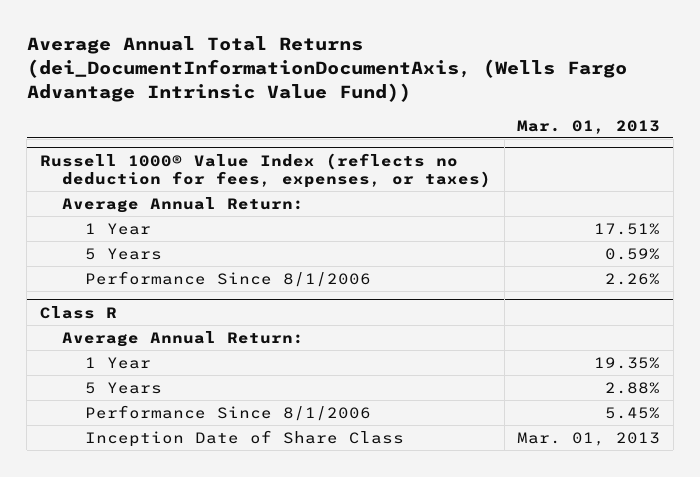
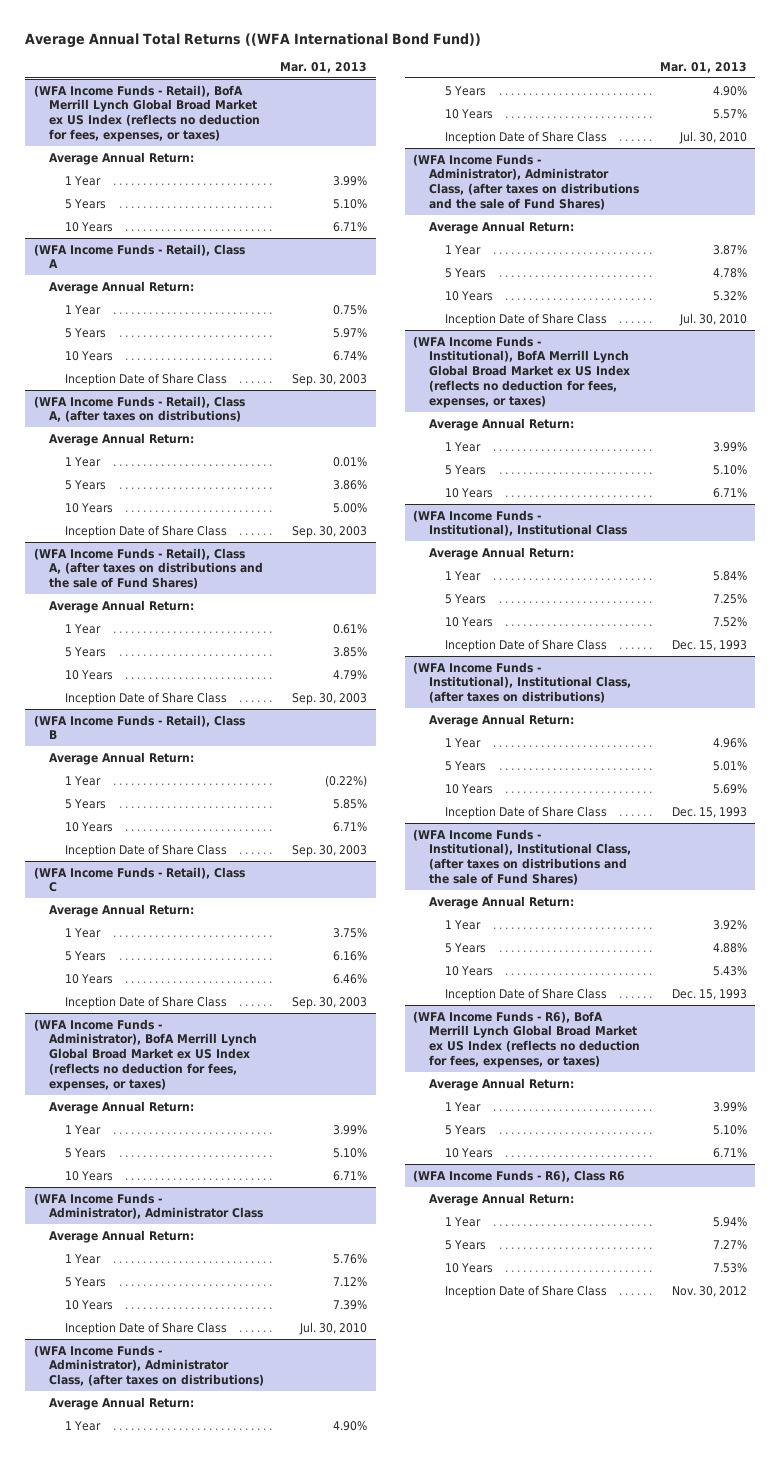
- Average Annual Total Returns (dei_DocumentInformationDocumentAxis, (Wells Fargo Advantage Intrinsic Value Fund))
+ Average Annual Total Returns ((WFA International Bond Fund))
- Russell 1000® Value Index (reflects no deduction for fees, expenses, or taxes)
+ (WFA Income Funds - Retail), BofA Merrill Lynch Global Broad Market ex US Index (reflects no deduction for fees, expenses, or taxes)
- 1 Year | 17.51%
- 5 Years | 0.59%
- Performance Since 8/1/2006 | 2.26%
- Class R
+ 1 Year | 3.99%
+ 5 Years | 5.10%
+ 10 Years | 6.71%
+ (WFA Income Funds - Retail), Class A
- 1 Year | 19.35%
- 5 Years | 2.88%
- Performance Since 8/1/2006 | 5.45%
- Inception Date of Share Class | Mar. 01, 2013
+ 1 Year | 0.75%
+ 5 Years | 5.97%
+ 10 Years | 6.74%
+ Inception Date of Share Class | Sep. 30, 2003
+ (WFA Income Funds - Retail), Class A, (after taxes on distributions)
+ Average Annual Return:
+ 1 Year | 0.01%
+ 5 Years | 3.86%
+ 10 Years | 5.00%
+ Inception Date of Share Class | Sep. 30, 2003
+ (WFA Income Funds - Retail), Class A, (after taxes on distributions and the sale of Fund Shares)
+ Average Annual Return:
+ 1 Year | 0.61%
+ 5 Years | 3.85%
+ 10 Years | 4.79%
+ Inception Date of Share Class | Sep. 30, 2003
+ (WFA Income Funds - Retail), Class B
+ Average Annual Return:
+ 1 Year | (0.22%)
+ 5 Years | 5.85%
+ 10 Years | 6.71%
+ Inception Date of Share Class | Sep. 30, 2003
+ (WFA Income Funds - Retail), Class C
+ Average Annual Return:
+ 1 Year | 3.75%
+ 5 Years | 6.16%
+ 10 Years | 6.46%
+ Inception Date of Share Class | Sep. 30, 2003
+ (WFA Income Funds - Administrator), BofA Merrill Lynch Global Broad Market ex US Index (reflects no deduction for fees, expenses, or taxes)
+ Average Annual Return:
+ 1 Year | 3.99%
+ 5 Years | 5.10%
+ 10 Years | 6.71%
+ (WFA Income Funds - Administrator), Administrator Class
+ Average Annual Return:
+ 1 Year | 5.76%
+ 5 Years | 7.12%
+ 10 Years | 7.39%
+ Inception Date of Share Class | Jul. 30, 2010
+ (WFA Income Funds - Administrator), Administrator Class, (after taxes on distributions)
+ Average Annual Return:
+ 1 Year | 4.90%
+ 5 Years | 4.90%
+ 10 Years | 5.57%
+ Inception Date of Share Class | Jul. 30, 2010
+ (WFA Income Funds - Administrator), Administrator Class, (after taxes on distributions and the sale of Fund Shares)
+ Average Annual Return:
+ 1 Year | 3.87%
+ 5 Years | 4.78%
+ 10 Years | 5.32%
+ Inception Date of Share Class | Jul. 30, 2010
+ (WFA Income Funds - Institutional), BofA Merrill Lynch Global Broad Market ex US Index (reflects no deduction for fees, expenses, or taxes)
+ Average Annual Return:
+ 1 Year | 3.99%
+ 5 Years | 5.10%
+ 10 Years | 6.71%
+ (WFA Income Funds - Institutional), Institutional Class
+ Average Annual Return:
+ 1 Year | 5.84%
+ 5 Years | 7.25%
+ 10 Years | 7.52%
+ Inception Date of Share Class | Dec. 15, 1993
+ (WFA Income Funds - Institutional), Institutional Class, (after taxes on distributions)
+ Average Annual Return:
+ 1 Year | 4.96%
+ 5 Years | 5.01%
+ 10 Years | 5.69%
+ Inception Date of Share Class | Dec. 15, 1993
+ (WFA Income Funds - Institutional), Institutional Class, (after taxes on distributions and the sale of Fund Shares)
+ Average Annual Return:
+ 1 Year | 3.92%
+ 5 Years | 4.88%
+ 10 Years | 5.43%
+ Inception Date of Share Class | Dec. 15, 1993
+ (WFA Income Funds - R6), BofA Merrill Lynch Global Broad Market ex US Index (reflects no deduction for fees, expenses, or taxes)
+ Average Annual Return:
+ 1 Year | 3.99%
+ 5 Years | 5.10%
+ 10 Years | 6.71%
+ (WFA Income Funds - R6), Class R6
+ Average Annual Return:
+ 1 Year | 5.94%
+ 5 Years | 7.27%
+ 10 Years | 7.53%
+ Inception Date of Share Class | Nov. 30, 2012

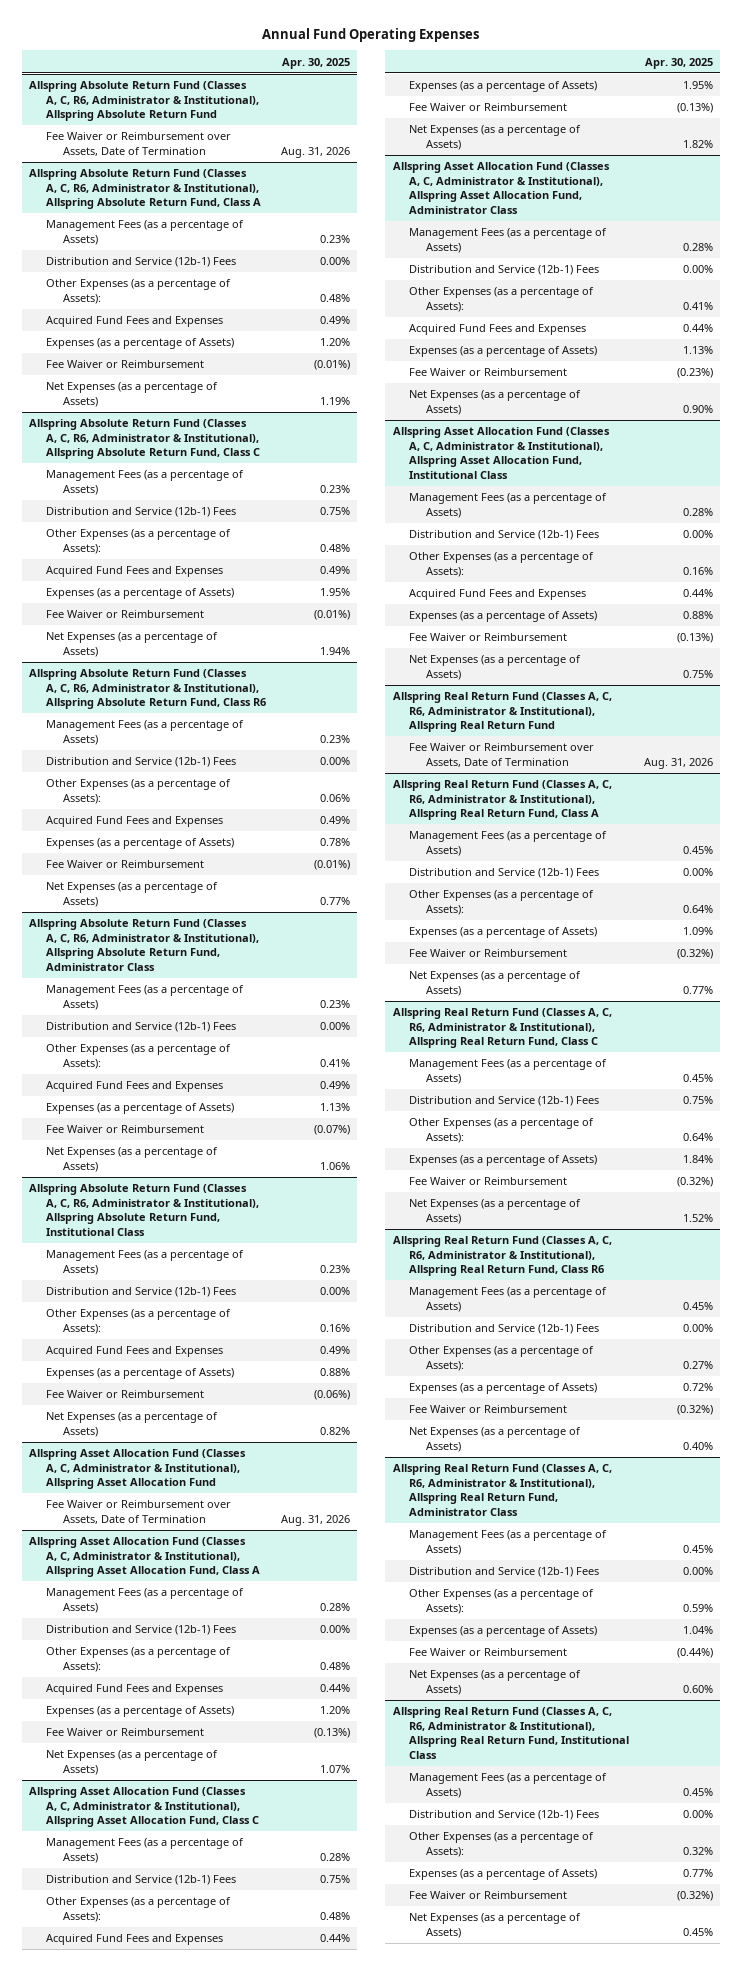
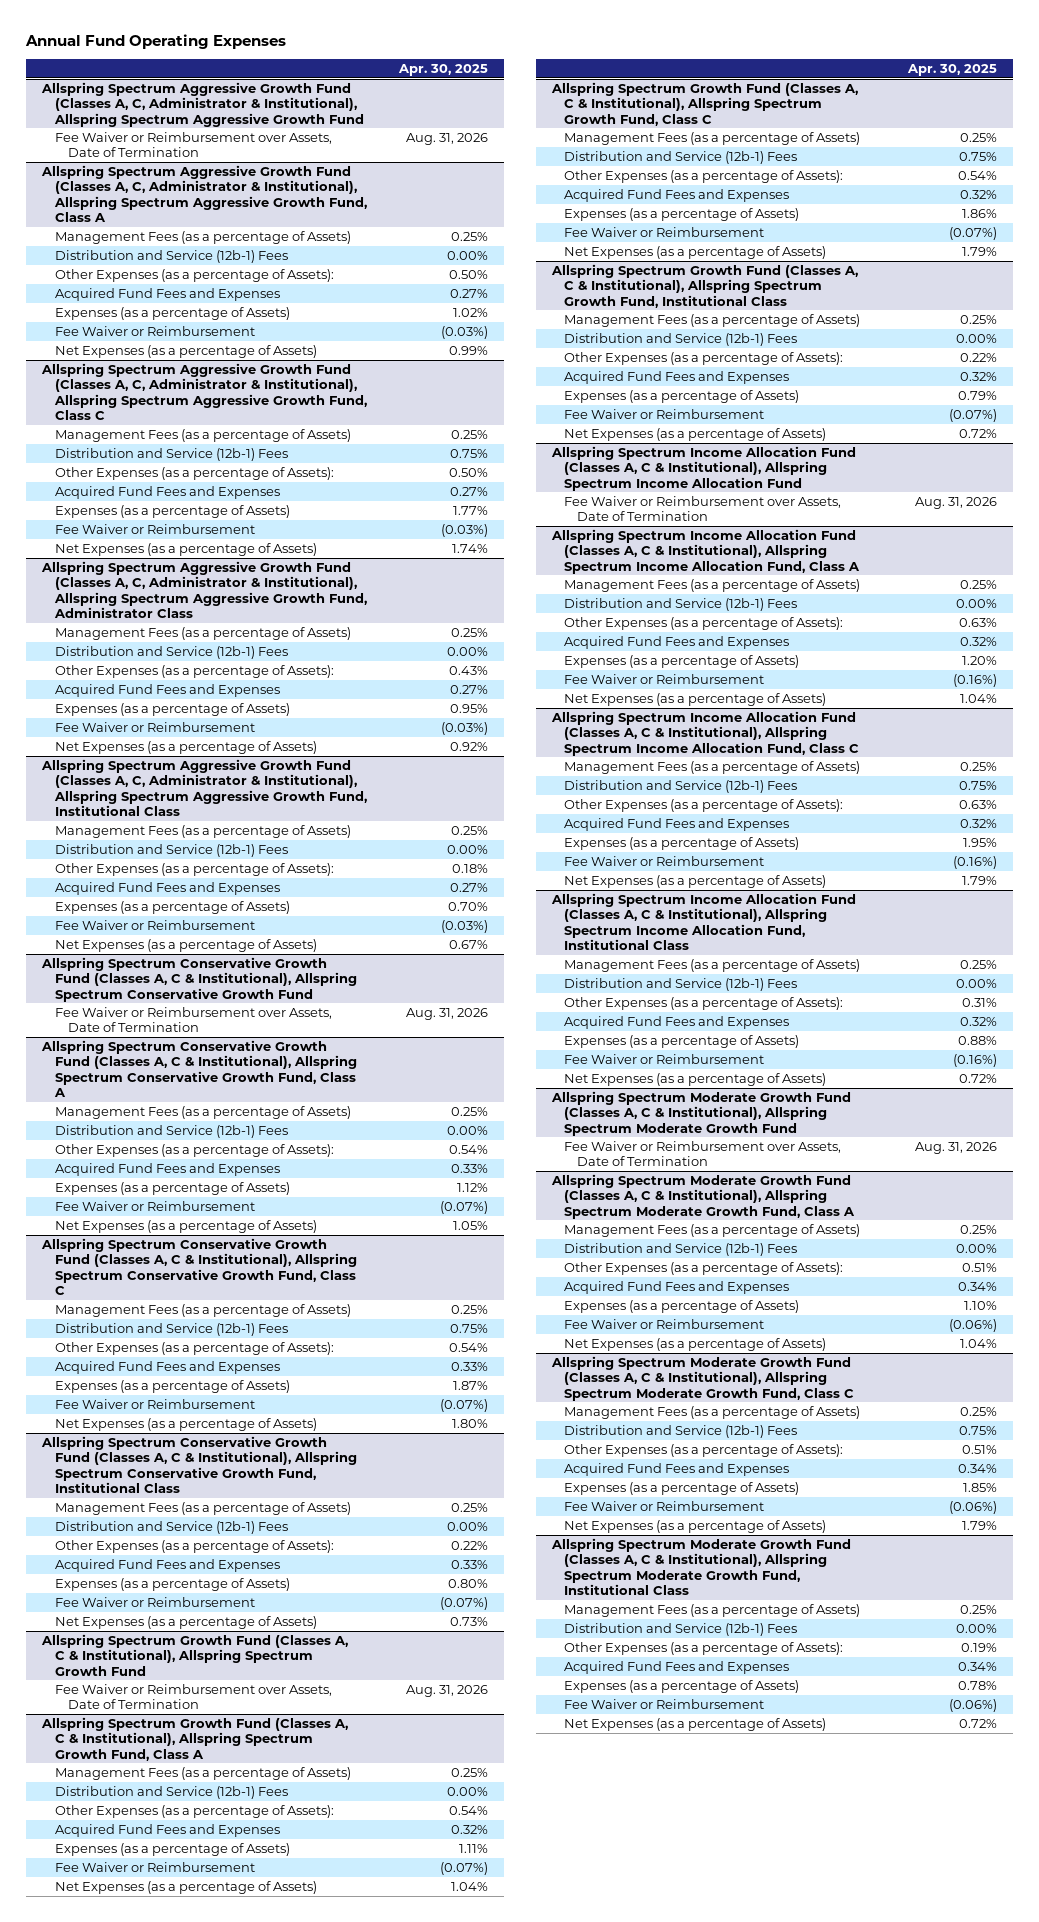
- Allspring Absolute Return Fund (Classes A, C, R6, Administrator & Institutional), Allspring Absolute Return Fund
+ Allspring Spectrum Aggressive Growth Fund (Classes A, C, Administrator & Institutional), Allspring Spectrum Aggressive Growth Fund
- Allspring Absolute Return Fund (Classes A, C, R6, Administrator & Institutional), Allspring Absolute Return Fund, Class A
- Management Fees (as a percentage of Assets) | 0.23%
+ Allspring Spectrum Aggressive Growth Fund (Classes A, C, Administrator & Institutional), Allspring Spectrum Aggressive Growth Fund, Class A
+ Management Fees (as a percentage of Assets) | 0.25%
- Other Expenses (as a percentage of Assets): | 0.48%
- Acquired Fund Fees and Expenses | 0.49%
- Expenses (as a percentage of Assets) | 1.20%
- Fee Waiver or Reimbursement | (0.01%)
- Net Expenses (as a percentage of Assets) | 1.19%
- Allspring Absolute Return Fund (Classes A, C, R6, Administrator & Institutional), Allspring Absolute Return Fund, Class C
- Management Fees (as a percentage of Assets) | 0.23%
+ Other Expenses (as a percentage of Assets): | 0.50%
+ Acquired Fund Fees and Expenses | 0.27%
+ Expenses (as a percentage of Assets) | 1.02%
+ Fee Waiver or Reimbursement | (0.03%)
+ Net Expenses (as a percentage of Assets) | 0.99%
+ Allspring Spectrum Aggressive Growth Fund (Classes A, C, Administrator & Institutional), Allspring Spectrum Aggressive Growth Fund, Class C
+ Management Fees (as a percentage of Assets) | 0.25%
- Other Expenses (as a percentage of Assets): | 0.48%
- Acquired Fund Fees and Expenses | 0.49%
- Expenses (as a percentage of Assets) | 1.95%
- Fee Waiver or Reimbursement | (0.01%)
- Net Expenses (as a percentage of Assets) | 1.94%
- Allspring Absolute Return Fund (Classes A, C, R6, Administrator & Institutional), Allspring Absolute Return Fund, Class R6
- Management Fees (as a percentage of Assets) | 0.23%
+ Other Expenses (as a percentage of Assets): | 0.50%
+ Acquired Fund Fees and Expenses | 0.27%
+ Expenses (as a percentage of Assets) | 1.77%
+ Fee Waiver or Reimbursement | (0.03%)
+ Net Expenses (as a percentage of Assets) | 1.74%
+ Allspring Spectrum Aggressive Growth Fund (Classes A, C, Administrator & Institutional), Allspring Spectrum Aggressive Growth Fund, Administrator Class
+ Management Fees (as a percentage of Assets) | 0.25%
- Other Expenses (as a percentage of Assets): | 0.06%
- Acquired Fund Fees and Expenses | 0.49%
- Expenses (as a percentage of Assets) | 0.78%
- Fee Waiver or Reimbursement | (0.01%)
- Net Expenses (as a percentage of Assets) | 0.77%
- Allspring Absolute Return Fund (Classes A, C, R6, Administrator & Institutional), Allspring Absolute Return Fund, Administrator Class
- Management Fees (as a percentage of Assets) | 0.23%
+ Other Expenses (as a percentage of Assets): | 0.43%
+ Acquired Fund Fees and Expenses | 0.27%
+ Expenses (as a percentage of Assets) | 0.95%
+ Fee Waiver or Reimbursement | (0.03%)
+ Net Expenses (as a percentage of Assets) | 0.92%
+ Allspring Spectrum Aggressive Growth Fund (Classes A, C, Administrator & Institutional), Allspring Spectrum Aggressive Growth Fund, Institutional Class
+ Management Fees (as a percentage of Assets) | 0.25%
- Other Expenses (as a percentage of Assets): | 0.41%
- Acquired Fund Fees and Expenses | 0.49%
- Expenses (as a percentage of Assets) | 1.13%
+ Other Expenses (as a percentage of Assets): | 0.18%
+ Acquired Fund Fees and Expenses | 0.27%
+ Expenses (as a percentage of Assets) | 0.70%
+ Fee Waiver or Reimbursement | (0.03%)
+ Net Expenses (as a percentage of Assets) | 0.67%
+ Allspring Spectrum Conservative Growth Fund (Classes A, C & Institutional), Allspring Spectrum Conservative Growth Fund
+ Fee Waiver or Reimbursement over Assets, Date of Termination | Aug. 31, 2026
+ Allspring Spectrum Conservative Growth Fund (Classes A, C & Institutional), Allspring Spectrum Conservative Growth Fund, Class A
+ Management Fees (as a percentage of Assets) | 0.25%
+ Distribution and Service (12b-1) Fees | 0.00%
+ Other Expenses (as a percentage of Assets): | 0.54%
+ Acquired Fund Fees and Expenses | 0.33%
+ Expenses (as a percentage of Assets) | 1.12%
- Net Expenses (as a percentage of Assets) | 1.06%
- Allspring Absolute Return Fund (Classes A, C, R6, Administrator & Institutional), Allspring Absolute Return Fund, Institutional Class
- Management Fees (as a percentage of Assets) | 0.23%
+ Net Expenses (as a percentage of Assets) | 1.05%
+ Allspring Spectrum Conservative Growth Fund (Classes A, C & Institutional), Allspring Spectrum Conservative Growth Fund, Class C
+ Management Fees (as a percentage of Assets) | 0.25%
+ Distribution and Service (12b-1) Fees | 0.75%
+ Other Expenses (as a percentage of Assets): | 0.54%
+ Acquired Fund Fees and Expenses | 0.33%
+ Expenses (as a percentage of Assets) | 1.87%
+ Fee Waiver or Reimbursement | (0.07%)
+ Net Expenses (as a percentage of Assets) | 1.80%
+ Allspring Spectrum Conservative Growth Fund (Classes A, C & Institutional), Allspring Spectrum Conservative Growth Fund, Institutional Class
+ Management Fees (as a percentage of Assets) | 0.25%
- Other Expenses (as a percentage of Assets): | 0.16%
- Acquired Fund Fees and Expenses | 0.49%
- Expenses (as a percentage of Assets) | 0.88%
- Fee Waiver or Reimbursement | (0.06%)
- Net Expenses (as a percentage of Assets) | 0.82%
- Allspring Asset Allocation Fund (Classes A, C, Administrator & Institutional), Allspring Asset Allocation Fund
+ Other Expenses (as a percentage of Assets): | 0.22%
+ Acquired Fund Fees and Expenses | 0.33%
+ Expenses (as a percentage of Assets) | 0.80%
+ Fee Waiver or Reimbursement | (0.07%)
+ Net Expenses (as a percentage of Assets) | 0.73%
+ Allspring Spectrum Growth Fund (Classes A, C & Institutional), Allspring Spectrum Growth Fund
- Allspring Asset Allocation Fund (Classes A, C, Administrator & Institutional), Allspring Asset Allocation Fund, Class A
- Management Fees (as a percentage of Assets) | 0.28%
+ Allspring Spectrum Growth Fund (Classes A, C & Institutional), Allspring Spectrum Growth Fund, Class A
+ Management Fees (as a percentage of Assets) | 0.25%
- Other Expenses (as a percentage of Assets): | 0.48%
- Acquired Fund Fees and Expenses | 0.44%
+ Other Expenses (as a percentage of Assets): | 0.54%
+ Acquired Fund Fees and Expenses | 0.32%
+ Expenses (as a percentage of Assets) | 1.11%
+ Fee Waiver or Reimbursement | (0.07%)
+ Net Expenses (as a percentage of Assets) | 1.04%
+ Allspring Spectrum Growth Fund (Classes A, C & Institutional), Allspring Spectrum Growth Fund, Class C
+ Management Fees (as a percentage of Assets) | 0.25%
+ Distribution and Service (12b-1) Fees | 0.75%
+ Other Expenses (as a percentage of Assets): | 0.54%
+ Acquired Fund Fees and Expenses | 0.32%
+ Expenses (as a percentage of Assets) | 1.86%
+ Fee Waiver or Reimbursement | (0.07%)
+ Net Expenses (as a percentage of Assets) | 1.79%
+ Allspring Spectrum Growth Fund (Classes A, C & Institutional), Allspring Spectrum Growth Fund, Institutional Class
+ Management Fees (as a percentage of Assets) | 0.25%
+ Distribution and Service (12b-1) Fees | 0.00%
+ Other Expenses (as a percentage of Assets): | 0.22%
+ Acquired Fund Fees and Expenses | 0.32%
+ Expenses (as a percentage of Assets) | 0.79%
+ Fee Waiver or Reimbursement | (0.07%)
+ Net Expenses (as a percentage of Assets) | 0.72%
+ Allspring Spectrum Income Allocation Fund (Classes A, C & Institutional), Allspring Spectrum Income Allocation Fund
+ Fee Waiver or Reimbursement over Assets, Date of Termination | Aug. 31, 2026
+ Allspring Spectrum Income Allocation Fund (Classes A, C & Institutional), Allspring Spectrum Income Allocation Fund, Class A
+ Management Fees (as a percentage of Assets) | 0.25%
+ Distribution and Service (12b-1) Fees | 0.00%
+ Other Expenses (as a percentage of Assets): | 0.63%
+ Acquired Fund Fees and Expenses | 0.32%
- Fee Waiver or Reimbursement | (0.13%)
- Net Expenses (as a percentage of Assets) | 1.07%
- Allspring Asset Allocation Fund (Classes A, C, Administrator & Institutional), Allspring Asset Allocation Fund, Class C
- Management Fees (as a percentage of Assets) | 0.28%
+ Fee Waiver or Reimbursement | (0.16%)
+ Net Expenses (as a percentage of Assets) | 1.04%
+ Allspring Spectrum Income Allocation Fund (Classes A, C & Institutional), Allspring Spectrum Income Allocation Fund, Class C
+ Management Fees (as a percentage of Assets) | 0.25%
- Other Expenses (as a percentage of Assets): | 0.48%
- Acquired Fund Fees and Expenses | 0.44%
+ Other Expenses (as a percentage of Assets): | 0.63%
+ Acquired Fund Fees and Expenses | 0.32%
- Fee Waiver or Reimbursement | (0.13%)
- Net Expenses (as a percentage of Assets) | 1.82%
- Allspring Asset Allocation Fund (Classes A, C, Administrator & Institutional), Allspring Asset Allocation Fund, Administrator Class
- Management Fees (as a percentage of Assets) | 0.28%
- Distribution and Service (12b-1) Fees | 0.00%
- Other Expenses (as a percentage of Assets): | 0.41%
- Acquired Fund Fees and Expenses | 0.44%
- Expenses (as a percentage of Assets) | 1.13%
- Fee Waiver or Reimbursement | (0.23%)
- Net Expenses (as a percentage of Assets) | 0.90%
- Allspring Asset Allocation Fund (Classes A, C, Administrator & Institutional), Allspring Asset Allocation Fund, Institutional Class
- Management Fees (as a percentage of Assets) | 0.28%
+ Fee Waiver or Reimbursement | (0.16%)
+ Net Expenses (as a percentage of Assets) | 1.79%
+ Allspring Spectrum Income Allocation Fund (Classes A, C & Institutional), Allspring Spectrum Income Allocation Fund, Institutional Class
+ Management Fees (as a percentage of Assets) | 0.25%
- Other Expenses (as a percentage of Assets): | 0.16%
- Acquired Fund Fees and Expenses | 0.44%
+ Other Expenses (as a percentage of Assets): | 0.31%
+ Acquired Fund Fees and Expenses | 0.32%
- Fee Waiver or Reimbursement | (0.13%)
- Net Expenses (as a percentage of Assets) | 0.75%
- Allspring Real Return Fund (Classes A, C, R6, Administrator & Institutional), Allspring Real Return Fund
+ Fee Waiver or Reimbursement | (0.16%)
+ Net Expenses (as a percentage of Assets) | 0.72%
+ Allspring Spectrum Moderate Growth Fund (Classes A, C & Institutional), Allspring Spectrum Moderate Growth Fund
- Allspring Real Return Fund (Classes A, C, R6, Administrator & Institutional), Allspring Real Return Fund, Class A
- Management Fees (as a percentage of Assets) | 0.45%
+ Allspring Spectrum Moderate Growth Fund (Classes A, C & Institutional), Allspring Spectrum Moderate Growth Fund, Class A
+ Management Fees (as a percentage of Assets) | 0.25%
- Other Expenses (as a percentage of Assets): | 0.64%
- Expenses (as a percentage of Assets) | 1.09%
- Fee Waiver or Reimbursement | (0.32%)
- Net Expenses (as a percentage of Assets) | 0.77%
- Allspring Real Return Fund (Classes A, C, R6, Administrator & Institutional), Allspring Real Return Fund, Class C
- Management Fees (as a percentage of Assets) | 0.45%
+ Other Expenses (as a percentage of Assets): | 0.51%
+ Acquired Fund Fees and Expenses | 0.34%
+ Expenses (as a percentage of Assets) | 1.10%
+ Fee Waiver or Reimbursement | (0.06%)
+ Net Expenses (as a percentage of Assets) | 1.04%
+ Allspring Spectrum Moderate Growth Fund (Classes A, C & Institutional), Allspring Spectrum Moderate Growth Fund, Class C
+ Management Fees (as a percentage of Assets) | 0.25%
- Other Expenses (as a percentage of Assets): | 0.64%
- Expenses (as a percentage of Assets) | 1.84%
- Fee Waiver or Reimbursement | (0.32%)
- Net Expenses (as a percentage of Assets) | 1.52%
- Allspring Real Return Fund (Classes A, C, R6, Administrator & Institutional), Allspring Real Return Fund, Class R6
- Management Fees (as a percentage of Assets) | 0.45%
- Distribution and Service (12b-1) Fees | 0.00%
- Other Expenses (as a percentage of Assets): | 0.27%
- Expenses (as a percentage of Assets) | 0.72%
- Fee Waiver or Reimbursement | (0.32%)
- Net Expenses (as a percentage of Assets) | 0.40%
- Allspring Real Return Fund (Classes A, C, R6, Administrator & Institutional), Allspring Real Return Fund, Administrator Class
- Management Fees (as a percentage of Assets) | 0.45%
- Distribution and Service (12b-1) Fees | 0.00%
- Other Expenses (as a percentage of Assets): | 0.59%
- Expenses (as a percentage of Assets) | 1.04%
- Fee Waiver or Reimbursement | (0.44%)
- Net Expenses (as a percentage of Assets) | 0.60%
- Allspring Real Return Fund (Classes A, C, R6, Administrator & Institutional), Allspring Real Return Fund, Institutional Class
- Management Fees (as a percentage of Assets) | 0.45%
+ Other Expenses (as a percentage of Assets): | 0.51%
+ Acquired Fund Fees and Expenses | 0.34%
+ Expenses (as a percentage of Assets) | 1.85%
+ Fee Waiver or Reimbursement | (0.06%)
+ Net Expenses (as a percentage of Assets) | 1.79%
+ Allspring Spectrum Moderate Growth Fund (Classes A, C & Institutional), Allspring Spectrum Moderate Growth Fund, Institutional Class
+ Management Fees (as a percentage of Assets) | 0.25%
- Other Expenses (as a percentage of Assets): | 0.32%
- Expenses (as a percentage of Assets) | 0.77%
- Fee Waiver or Reimbursement | (0.32%)
- Net Expenses (as a percentage of Assets) | 0.45%
+ Other Expenses (as a percentage of Assets): | 0.19%
+ Acquired Fund Fees and Expenses | 0.34%
+ Expenses (as a percentage of Assets) | 0.78%
+ Fee Waiver or Reimbursement | (0.06%)
+ Net Expenses (as a percentage of Assets) | 0.72%

